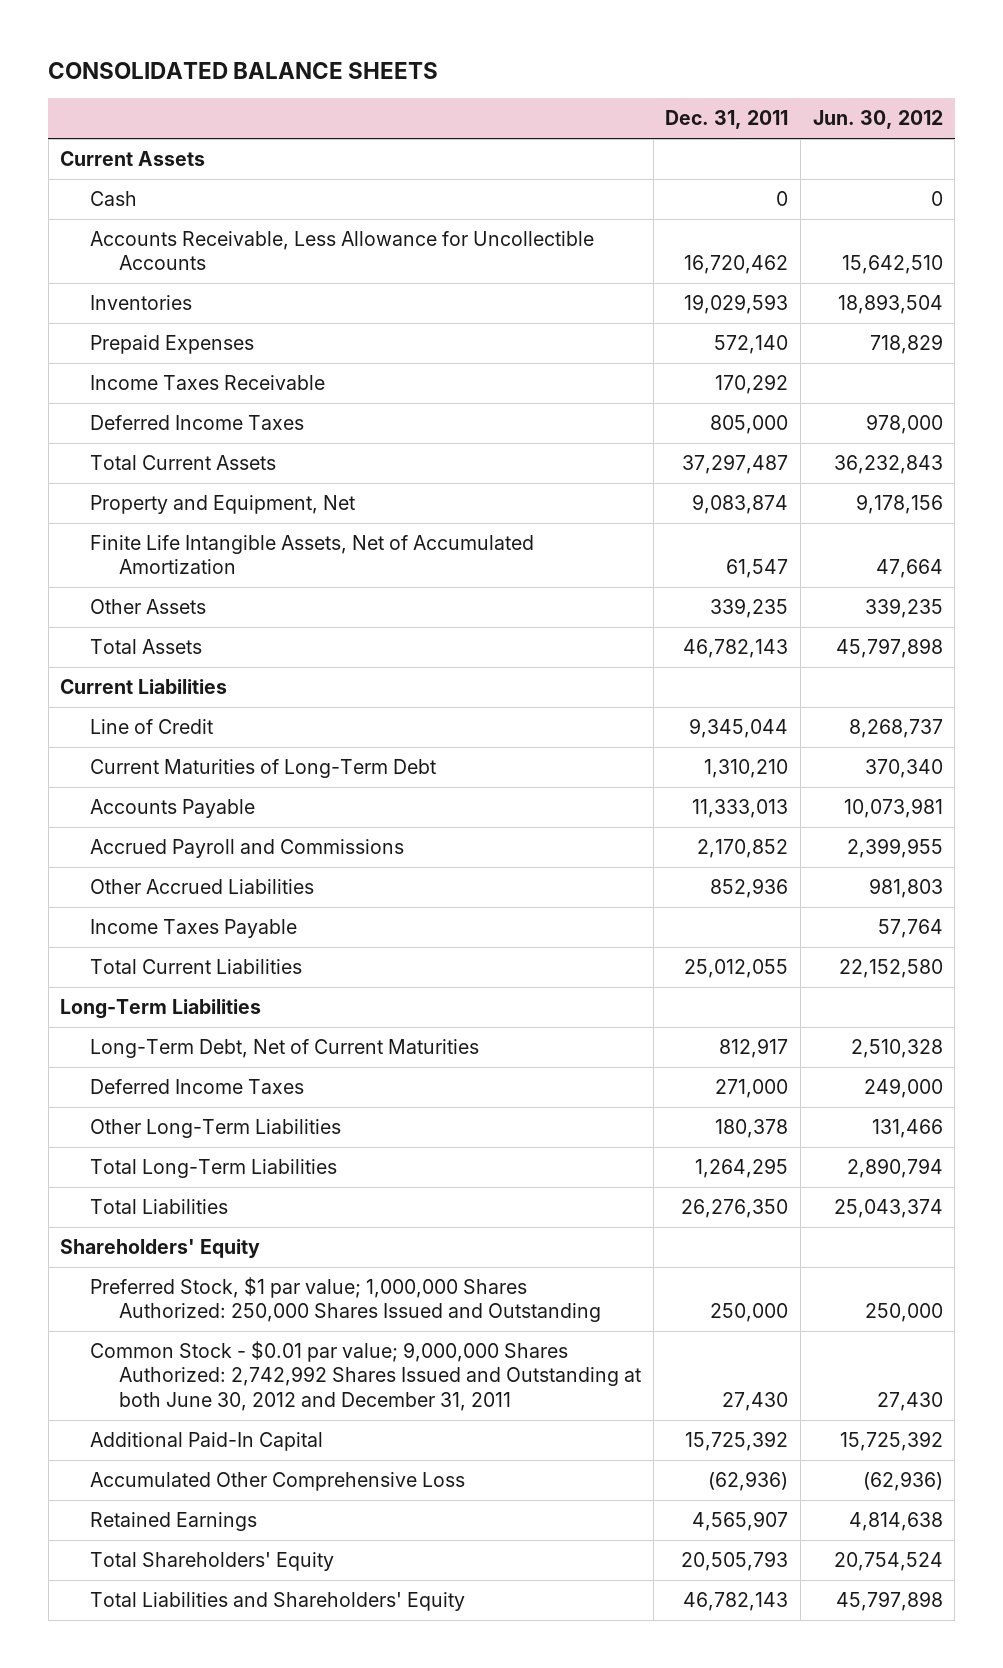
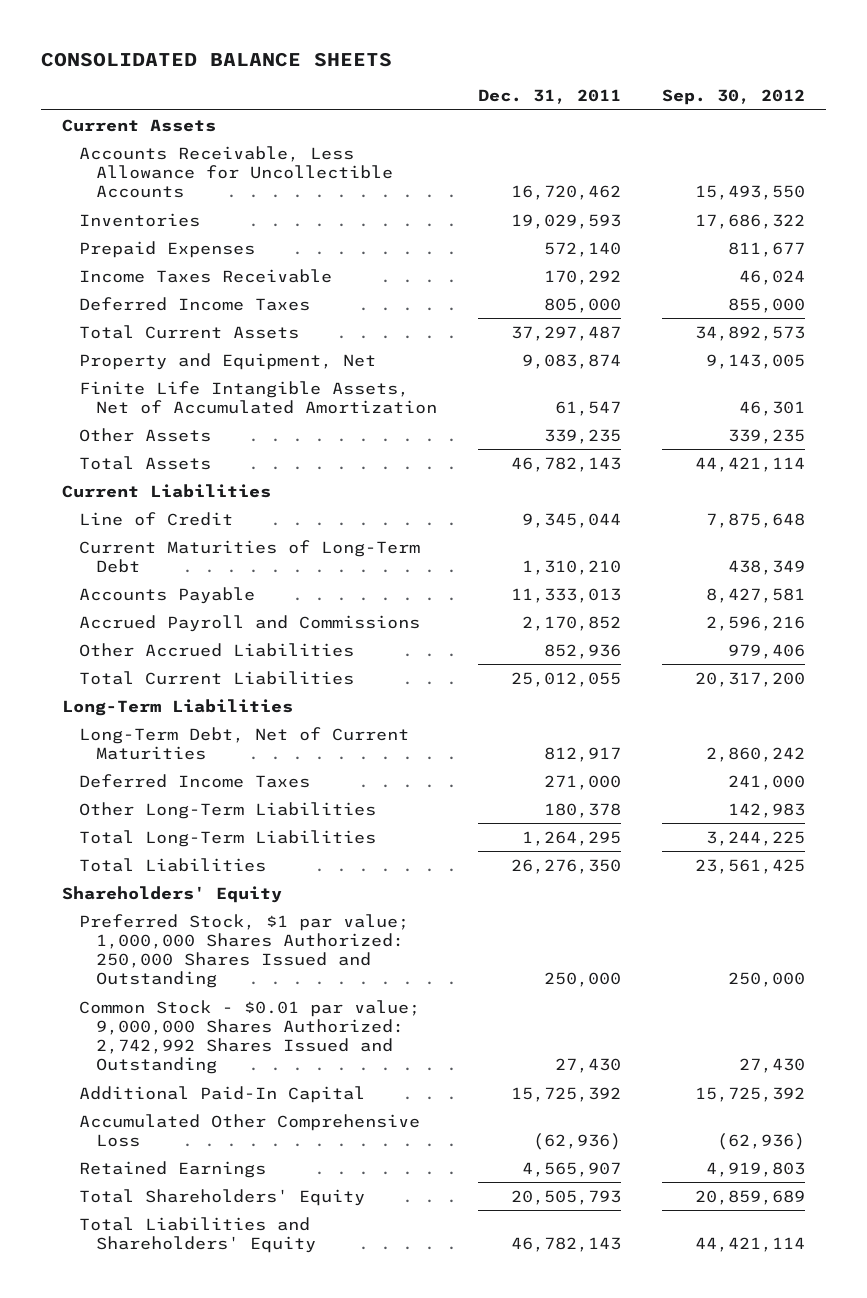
- | Dec. 31, 2011 | Jun. 30, 2012
+ | Dec. 31, 2011 | Sep. 30, 2012
- Cash | 0 | 0
- Income Taxes Payable | | 57,764
- Common Stock - $0.01 par value; 9,000,000 Shares Authorized: 2,742,992 Shares Issued and Outstanding at both June 30, 2012 and December 31, 2011 | 27,430 | 27,430
+ Common Stock - $0.01 par value; 9,000,000 Shares Authorized: 2,742,992 Shares Issued and Outstanding | 27,430 | 27,430

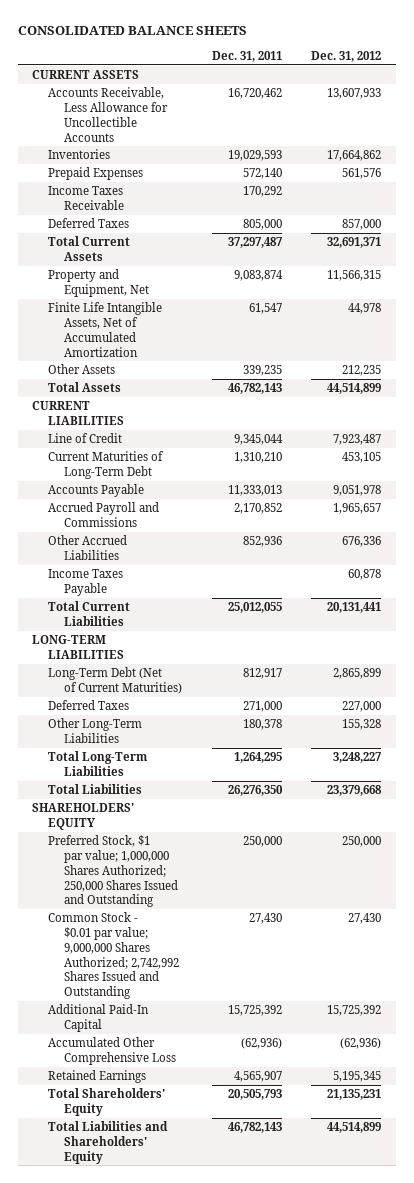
- | Dec. 31, 2011 | Sep. 30, 2012
+ | Dec. 31, 2011 | Dec. 31, 2012
- Current Assets
+ CURRENT ASSETS
- Deferred Income Taxes | 805,000 | 855,000
+ Deferred Taxes | 805,000 | 857,000
- Current Liabilities
+ CURRENT LIABILITIES
+ Income Taxes Payable | | 60,878
- Long-Term Liabilities
- Long-Term Debt, Net of Current Maturities | 812,917 | 2,860,242
- Deferred Income Taxes | 271,000 | 241,000
+ LONG-TERM LIABILITIES
+ Long-Term Debt (Net of Current Maturities) | 812,917 | 2,865,899
+ Deferred Taxes | 271,000 | 227,000
- Shareholders' Equity
- Preferred Stock, $1 par value; 1,000,000 Shares Authorized: 250,000 Shares Issued and Outstanding | 250,000 | 250,000
- Common Stock - $0.01 par value; 9,000,000 Shares Authorized: 2,742,992 Shares Issued and Outstanding | 27,430 | 27,430
+ SHAREHOLDERS' EQUITY
+ Preferred Stock, $1 par value; 1,000,000 Shares Authorized; 250,000 Shares Issued and Outstanding | 250,000 | 250,000
+ Common Stock - $0.01 par value; 9,000,000 Shares Authorized; 2,742,992 Shares Issued and Outstanding | 27,430 | 27,430

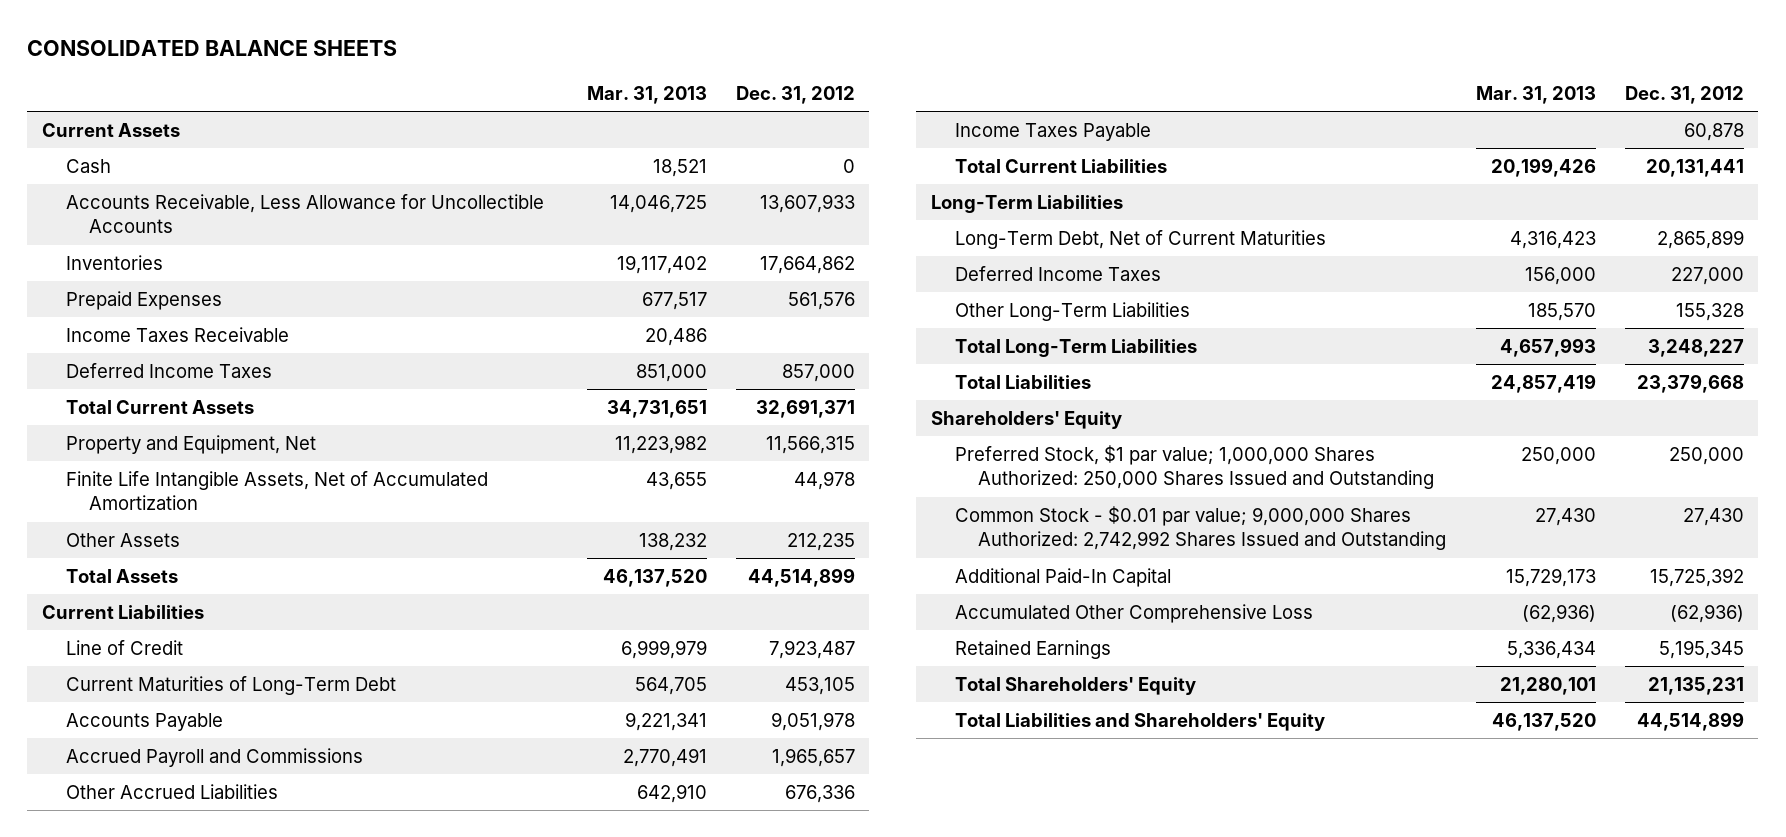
- | Dec. 31, 2011 | Dec. 31, 2012
+ | Mar. 31, 2013 | Dec. 31, 2012
- CURRENT ASSETS
+ Current Assets
+ Cash | 18,521 | 0
- Deferred Taxes | 805,000 | 857,000
+ Deferred Income Taxes | 851,000 | 857,000
- CURRENT LIABILITIES
+ Current Liabilities
- LONG-TERM LIABILITIES
- Long-Term Debt (Net of Current Maturities) | 812,917 | 2,865,899
- Deferred Taxes | 271,000 | 227,000
+ Long-Term Liabilities
+ Long-Term Debt, Net of Current Maturities | 4,316,423 | 2,865,899
+ Deferred Income Taxes | 156,000 | 227,000
- SHAREHOLDERS' EQUITY
- Preferred Stock, $1 par value; 1,000,000 Shares Authorized; 250,000 Shares Issued and Outstanding | 250,000 | 250,000
- Common Stock - $0.01 par value; 9,000,000 Shares Authorized; 2,742,992 Shares Issued and Outstanding | 27,430 | 27,430
+ Shareholders' Equity
+ Preferred Stock, $1 par value; 1,000,000 Shares Authorized: 250,000 Shares Issued and Outstanding | 250,000 | 250,000
+ Common Stock - $0.01 par value; 9,000,000 Shares Authorized: 2,742,992 Shares Issued and Outstanding | 27,430 | 27,430

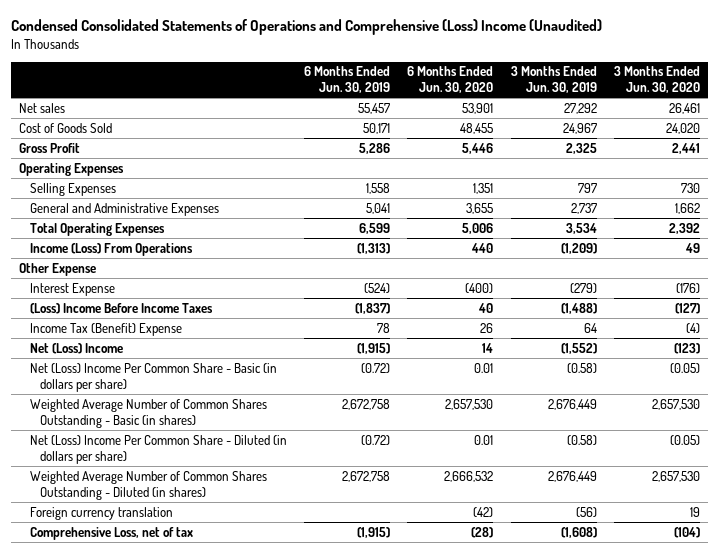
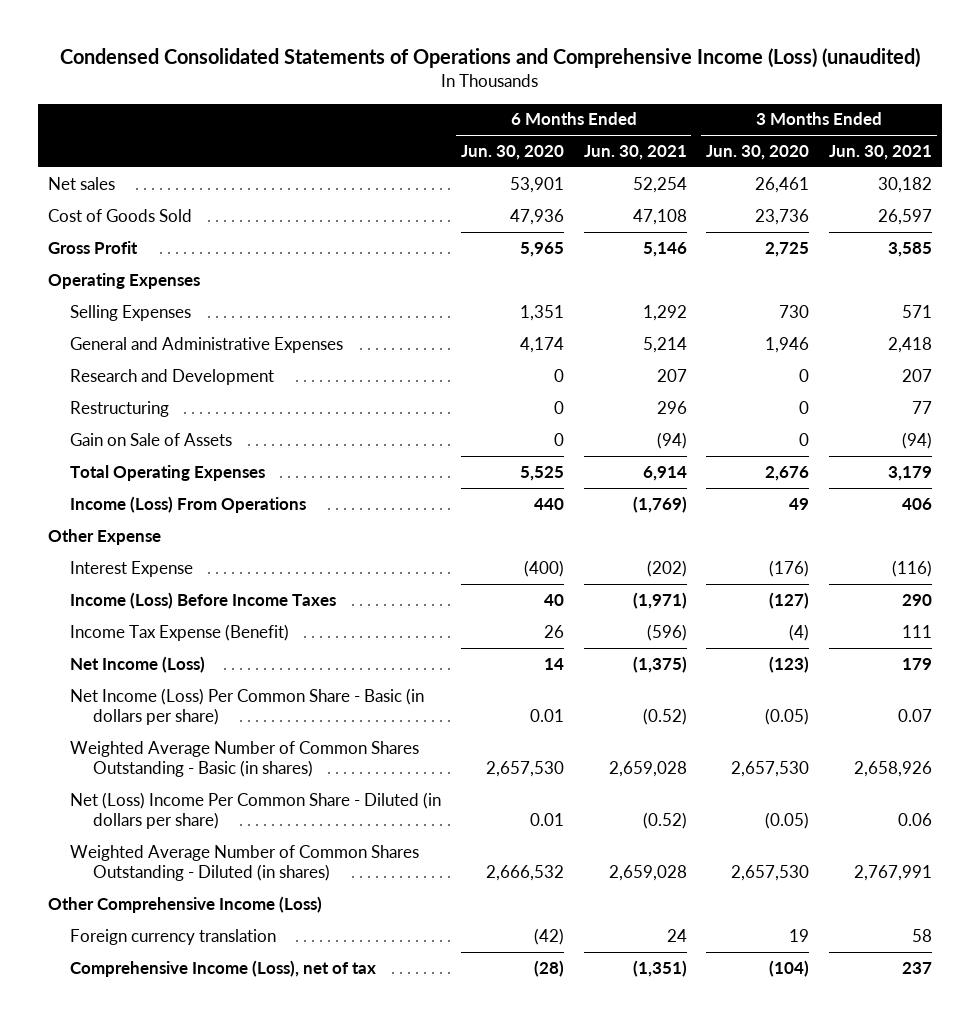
- Condensed Consolidated Statements of Operations and Comprehensive (Loss) Income (Unaudited)
+ Condensed Consolidated Statements of Operations and Comprehensive Income (Loss) (unaudited)
- | 6 Months Ended Jun. 30, 2019 | 6 Months Ended Jun. 30, 2020 | 3 Months Ended Jun. 30, 2019 | 3 Months Ended Jun. 30, 2020
+ | 6 Months Ended Jun. 30, 2020 | 6 Months Ended Jun. 30, 2021 | 3 Months Ended Jun. 30, 2020 | 3 Months Ended Jun. 30, 2021
- Cost of Goods Sold | 50,171 | 48,455 | 24,967 | 24,020
- Gross Profit | 5,286 | 5,446 | 2,325 | 2,441
+ Cost of Goods Sold | 47,936 | 47,108 | 23,736 | 26,597
+ Gross Profit | 5,965 | 5,146 | 2,725 | 3,585
- General and Administrative Expenses | 5,041 | 3,655 | 2,737 | 1,662
- Total Operating Expenses | 6,599 | 5,006 | 3,534 | 2,392
+ General and Administrative Expenses | 4,174 | 5,214 | 1,946 | 2,418
+ Research and Development | 0 | 207 | 0 | 207
+ Restructuring | 0 | 296 | 0 | 77
+ Gain on Sale of Assets | 0 | (94) | 0 | (94)
+ Total Operating Expenses | 5,525 | 6,914 | 2,676 | 3,179
- (Loss) Income Before Income Taxes | (1,837) | 40 | (1,488) | (127)
- Income Tax (Benefit) Expense | 78 | 26 | 64 | (4)
- Net (Loss) Income | (1,915) | 14 | (1,552) | (123)
- Net (Loss) Income Per Common Share - Basic (in dollars per share) | (0.72) | 0.01 | (0.58) | (0.05)
+ Income (Loss) Before Income Taxes | 40 | (1,971) | (127) | 290
+ Income Tax Expense (Benefit) | 26 | (596) | (4) | 111
+ Net Income (Loss) | 14 | (1,375) | (123) | 179
+ Net Income (Loss) Per Common Share - Basic (in dollars per share) | 0.01 | (0.52) | (0.05) | 0.07
+ Other Comprehensive Income (Loss)
- Comprehensive Loss, net of tax | (1,915) | (28) | (1,608) | (104)
+ Comprehensive Income (Loss), net of tax | (28) | (1,351) | (104) | 237

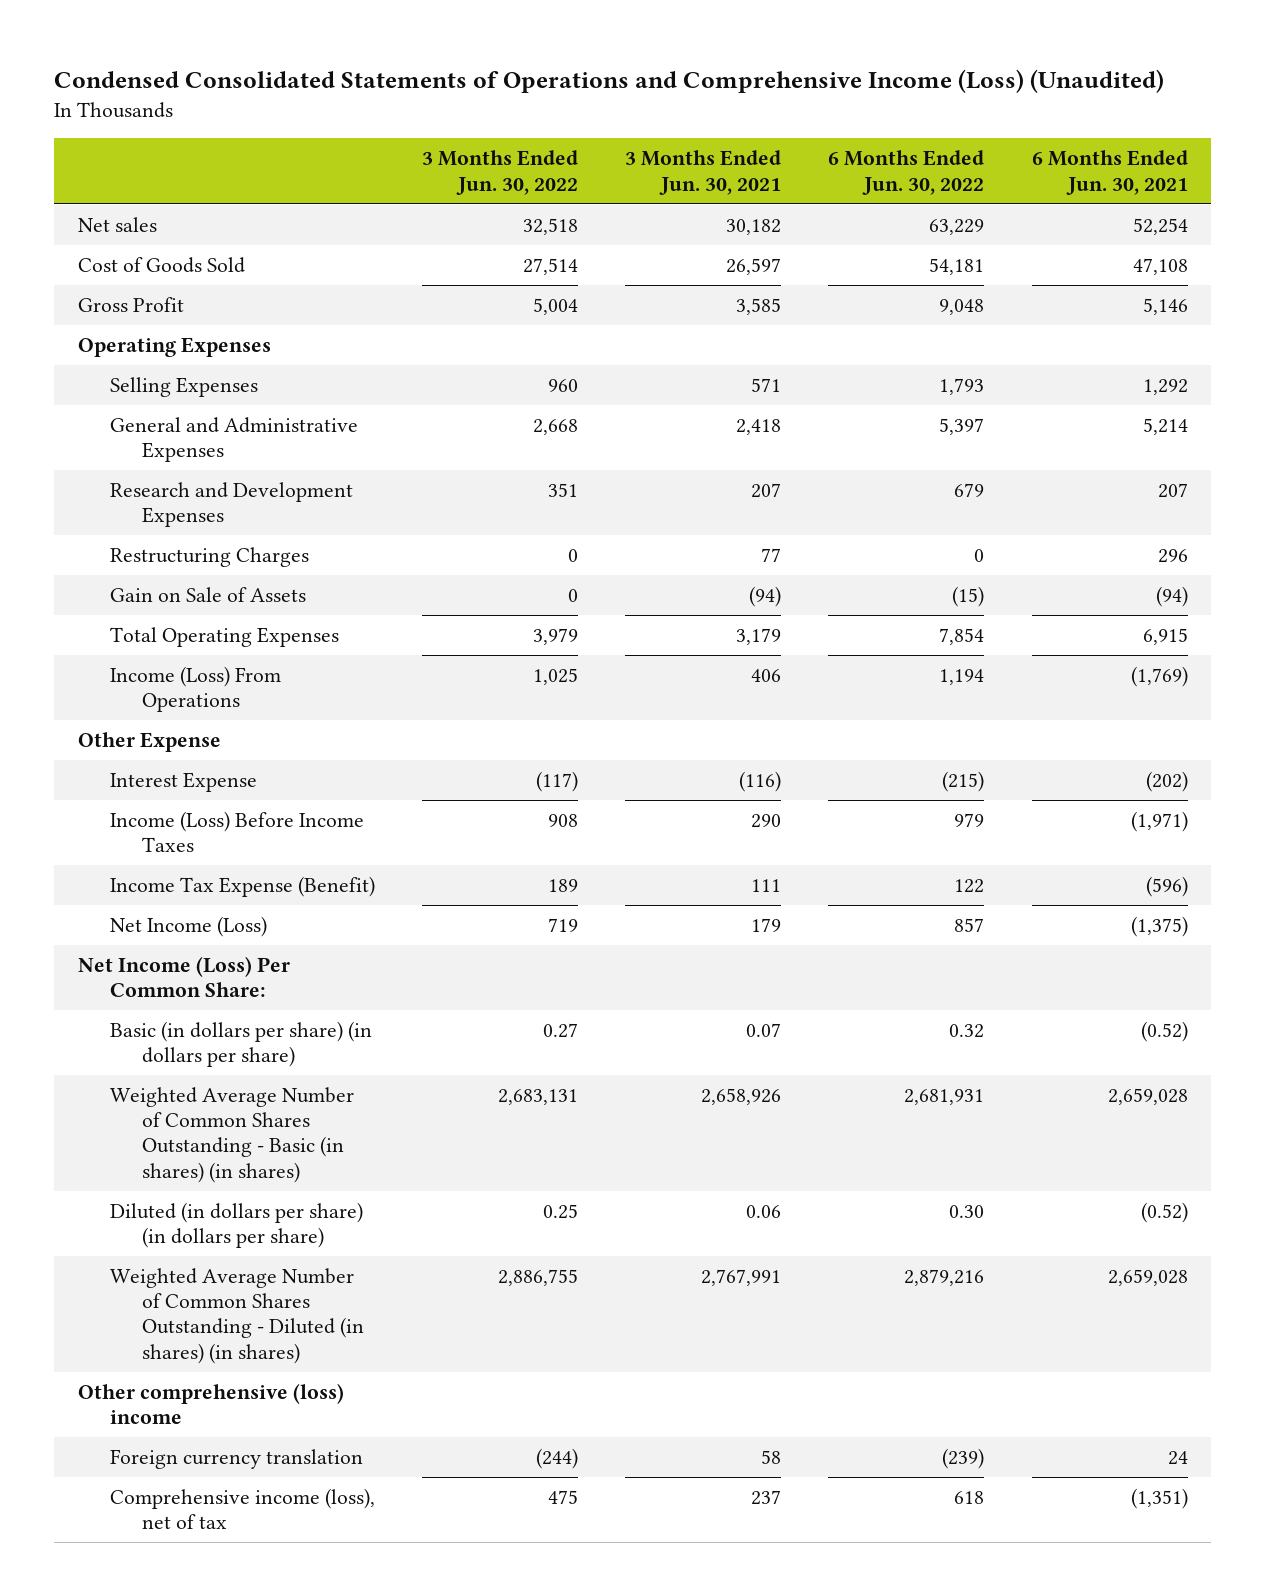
- Condensed Consolidated Statements of Operations and Comprehensive Income (Loss) (unaudited)
+ Condensed Consolidated Statements of Operations and Comprehensive Income (Loss) (Unaudited)
- | 6 Months Ended Jun. 30, 2020 | 6 Months Ended Jun. 30, 2021 | 3 Months Ended Jun. 30, 2020 | 3 Months Ended Jun. 30, 2021
+ | 3 Months Ended Jun. 30, 2022 | 3 Months Ended Jun. 30, 2021 | 6 Months Ended Jun. 30, 2022 | 6 Months Ended Jun. 30, 2021
- Research and Development | 0 | 207 | 0 | 207
- Restructuring | 0 | 296 | 0 | 77
+ Research and Development Expenses | 351 | 207 | 679 | 207
+ Restructuring Charges | 0 | 77 | 0 | 296
- Total Operating Expenses | 5,525 | 6,914 | 2,676 | 3,179
+ Total Operating Expenses | 3,979 | 3,179 | 7,854 | 6,915
- Net Income (Loss) Per Common Share - Basic (in dollars per share) | 0.01 | (0.52) | (0.05) | 0.07
- Weighted Average Number of Common Shares Outstanding - Basic (in shares) | 2,657,530 | 2,659,028 | 2,657,530 | 2,658,926
- Net (Loss) Income Per Common Share - Diluted (in dollars per share) | 0.01 | (0.52) | (0.05) | 0.06
- Weighted Average Number of Common Shares Outstanding - Diluted (in shares) | 2,666,532 | 2,659,028 | 2,657,530 | 2,767,991
- Other Comprehensive Income (Loss)
+ Net Income (Loss) Per Common Share:
+ Basic (in dollars per share) (in dollars per share) | 0.27 | 0.07 | 0.32 | (0.52)
+ Weighted Average Number of Common Shares Outstanding - Basic (in shares) (in shares) | 2,683,131 | 2,658,926 | 2,681,931 | 2,659,028
+ Diluted (in dollars per share) (in dollars per share) | 0.25 | 0.06 | 0.30 | (0.52)
+ Weighted Average Number of Common Shares Outstanding - Diluted (in shares) (in shares) | 2,886,755 | 2,767,991 | 2,879,216 | 2,659,028
+ Other comprehensive (loss) income
- Comprehensive Income (Loss), net of tax | (28) | (1,351) | (104) | 237
+ Comprehensive income (loss), net of tax | 475 | 237 | 618 | (1,351)

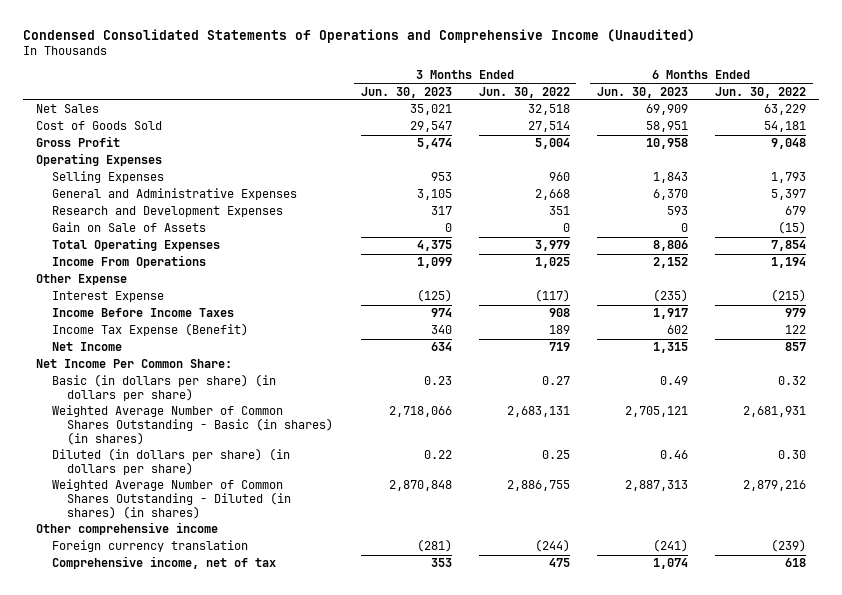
- Condensed Consolidated Statements of Operations and Comprehensive Income (Loss) (Unaudited)
+ Condensed Consolidated Statements of Operations and Comprehensive Income (Unaudited)
- | 3 Months Ended Jun. 30, 2022 | 3 Months Ended Jun. 30, 2021 | 6 Months Ended Jun. 30, 2022 | 6 Months Ended Jun. 30, 2021
+ | 3 Months Ended Jun. 30, 2023 | 3 Months Ended Jun. 30, 2022 | 6 Months Ended Jun. 30, 2023 | 6 Months Ended Jun. 30, 2022
- Net sales | 32,518 | 30,182 | 63,229 | 52,254
+ Net Sales | 35,021 | 32,518 | 69,909 | 63,229
- Restructuring Charges | 0 | 77 | 0 | 296
- Income (Loss) From Operations | 1,025 | 406 | 1,194 | (1,769)
+ Income From Operations | 1,099 | 1,025 | 2,152 | 1,194
- Income (Loss) Before Income Taxes | 908 | 290 | 979 | (1,971)
+ Income Before Income Taxes | 974 | 908 | 1,917 | 979
- Net Income (Loss) | 719 | 179 | 857 | (1,375)
- Net Income (Loss) Per Common Share:
+ Net Income | 634 | 719 | 1,315 | 857
+ Net Income Per Common Share:
- Other comprehensive (loss) income
+ Other comprehensive income
- Comprehensive income (loss), net of tax | 475 | 237 | 618 | (1,351)
+ Comprehensive income, net of tax | 353 | 475 | 1,074 | 618

